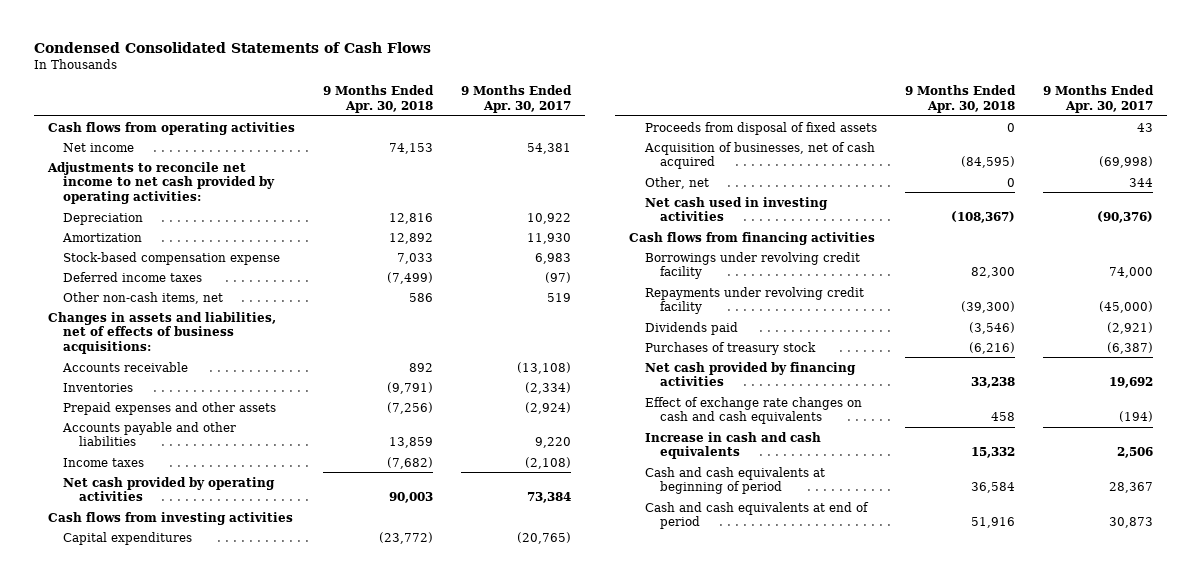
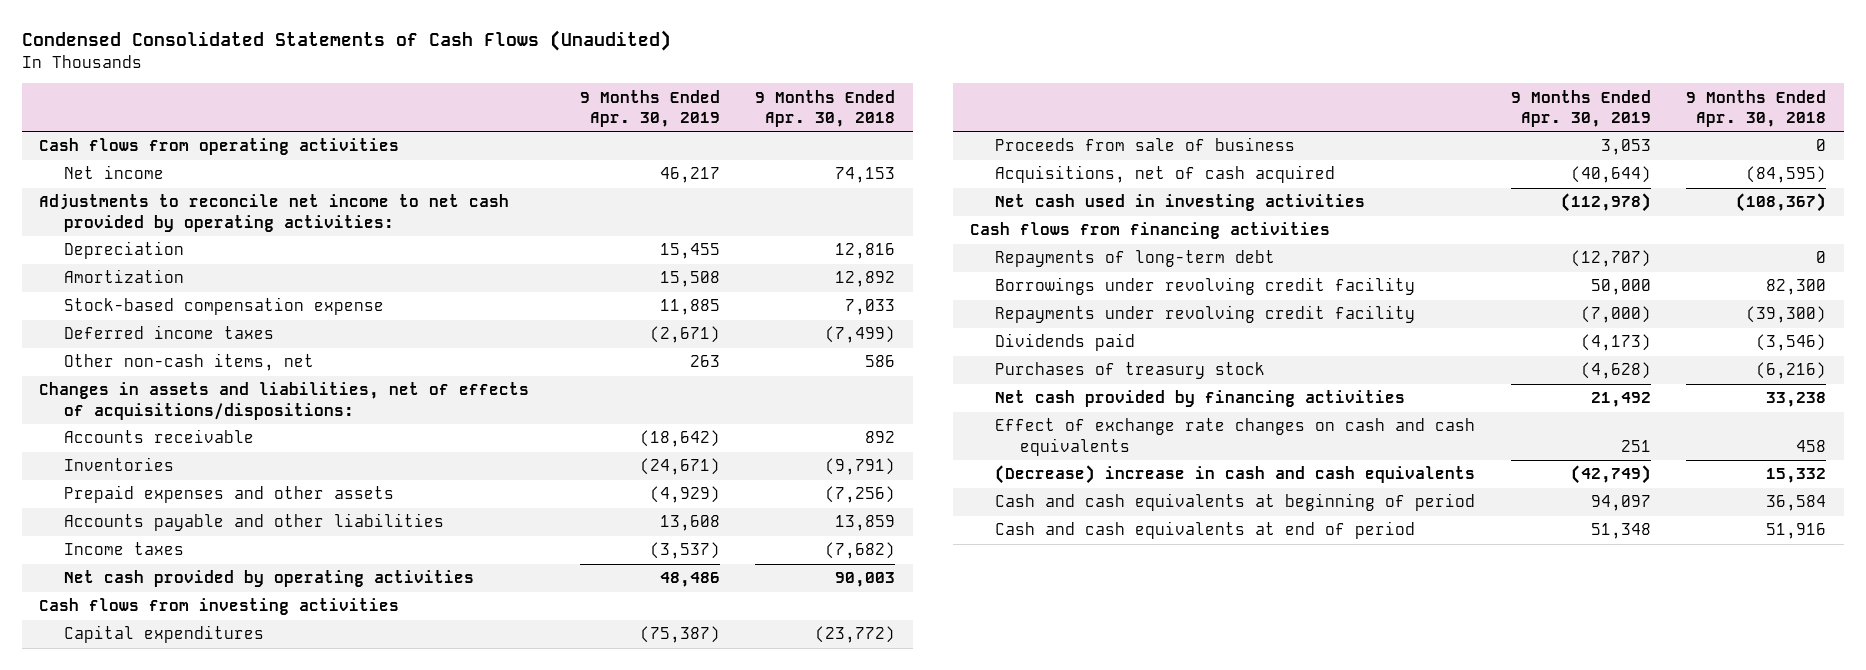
- Condensed Consolidated Statements of Cash Flows
+ Condensed Consolidated Statements of Cash Flows (Unaudited)
- | 9 Months Ended Apr. 30, 2018 | 9 Months Ended Apr. 30, 2017
+ | 9 Months Ended Apr. 30, 2019 | 9 Months Ended Apr. 30, 2018
- Changes in assets and liabilities, net of effects of business acquisitions:
+ Changes in assets and liabilities, net of effects of acquisitions/dispositions:
- Proceeds from disposal of fixed assets | 0 | 43
- Acquisition of businesses, net of cash acquired | (84,595) | (69,998)
- Other, net | 0 | 344
+ Proceeds from sale of business | 3,053 | 0
+ Acquisitions, net of cash acquired | (40,644) | (84,595)
+ Repayments of long-term debt | (12,707) | 0
- Increase in cash and cash equivalents | 15,332 | 2,506
+ (Decrease) increase in cash and cash equivalents | (42,749) | 15,332

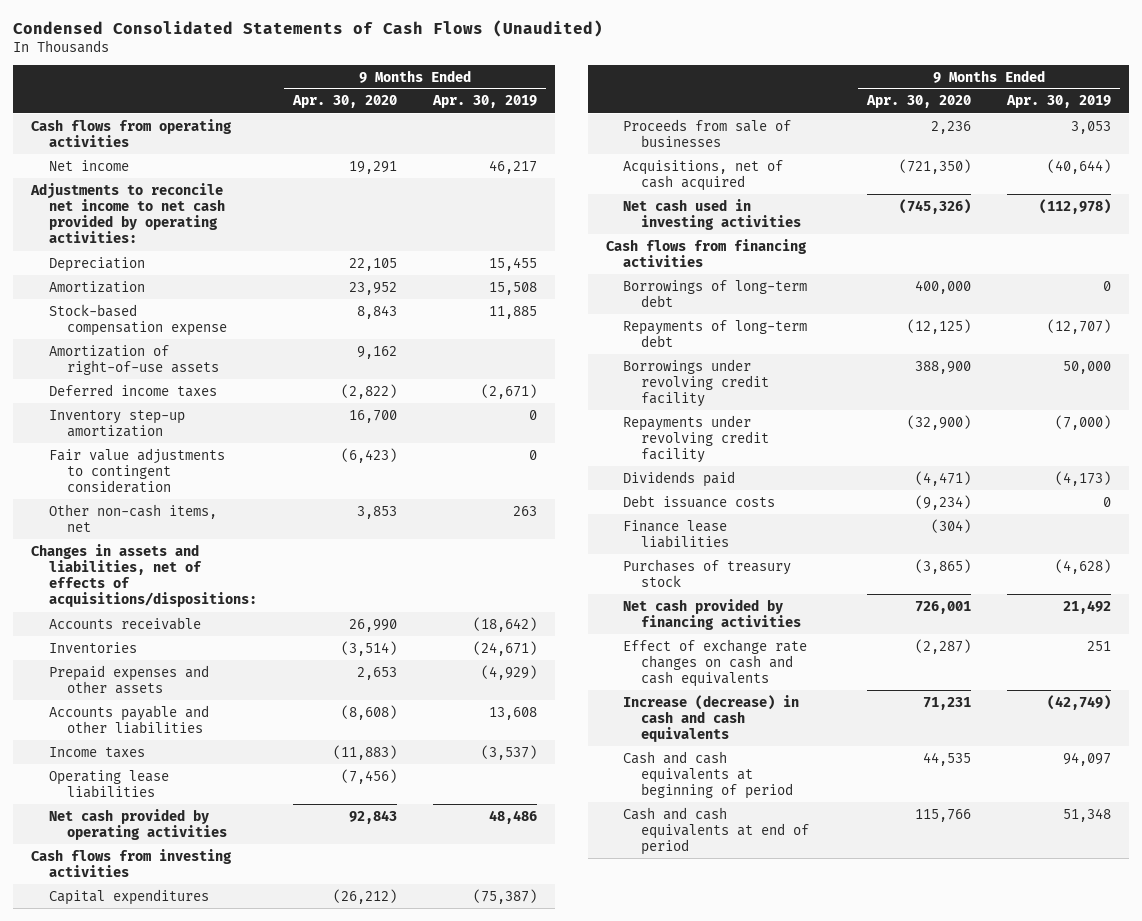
- | 9 Months Ended Apr. 30, 2019 | 9 Months Ended Apr. 30, 2018
+ | 9 Months Ended Apr. 30, 2020 | 9 Months Ended Apr. 30, 2019
+ Amortization of right-of-use assets | 9,162 |
+ Inventory step-up amortization | 16,700 | 0
+ Fair value adjustments to contingent consideration | (6,423) | 0
+ Operating lease liabilities | (7,456) |
- Proceeds from sale of business | 3,053 | 0
+ Proceeds from sale of businesses | 2,236 | 3,053
+ Borrowings of long-term debt | 400,000 | 0
+ Debt issuance costs | (9,234) | 0
+ Finance lease liabilities | (304) |
- (Decrease) increase in cash and cash equivalents | (42,749) | 15,332
+ Increase (decrease) in cash and cash equivalents | 71,231 | (42,749)

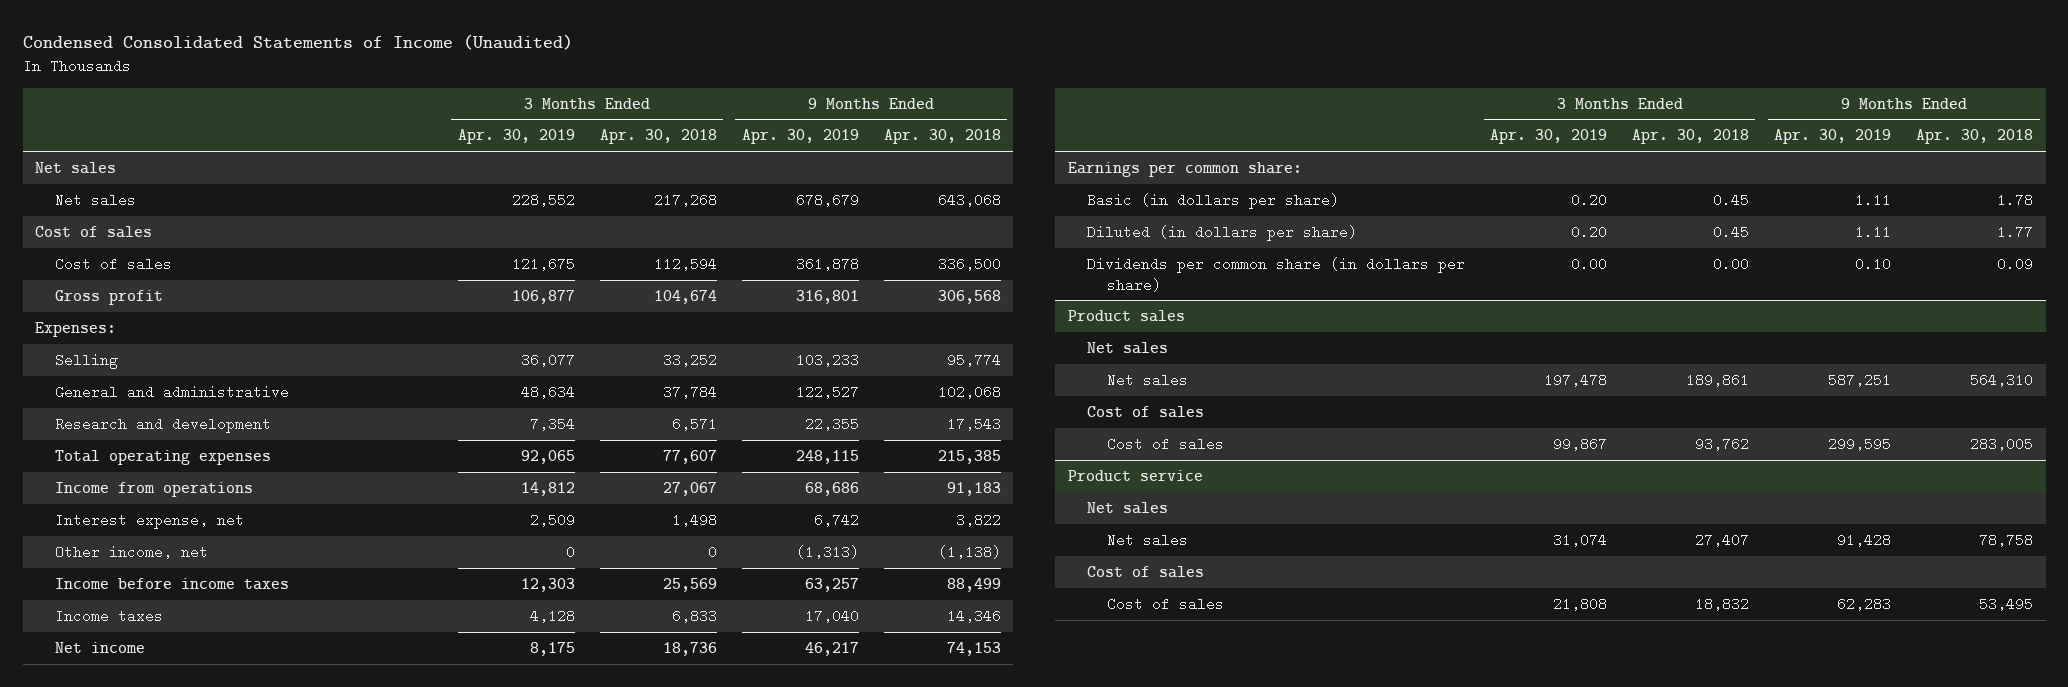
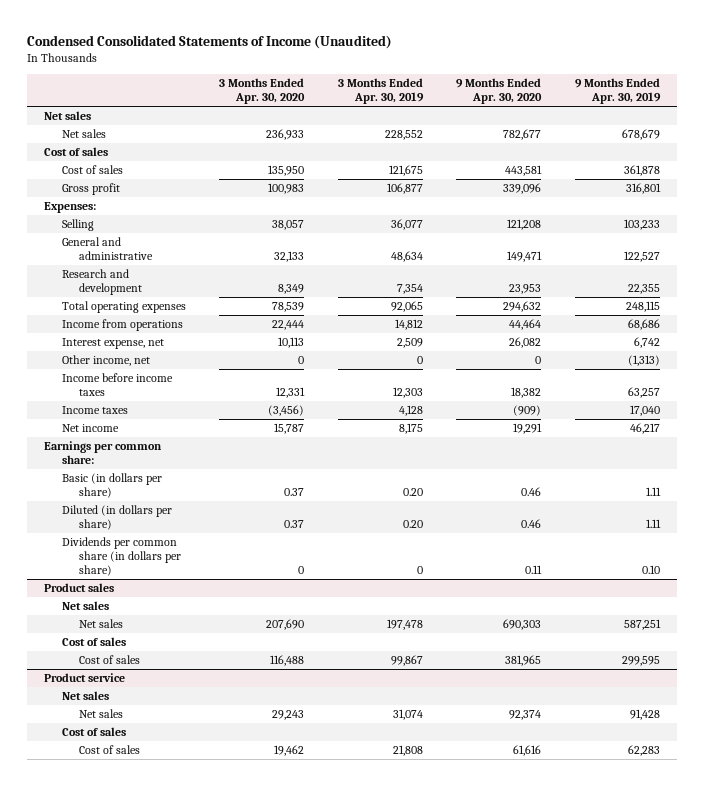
- | 3 Months Ended Apr. 30, 2019 | 3 Months Ended Apr. 30, 2018 | 9 Months Ended Apr. 30, 2019 | 9 Months Ended Apr. 30, 2018
+ | 3 Months Ended Apr. 30, 2020 | 3 Months Ended Apr. 30, 2019 | 9 Months Ended Apr. 30, 2020 | 9 Months Ended Apr. 30, 2019
- Dividends per common share (in dollars per share) | 0.00 | 0.00 | 0.10 | 0.09
+ Dividends per common share (in dollars per share) | 0 | 0 | 0.11 | 0.10

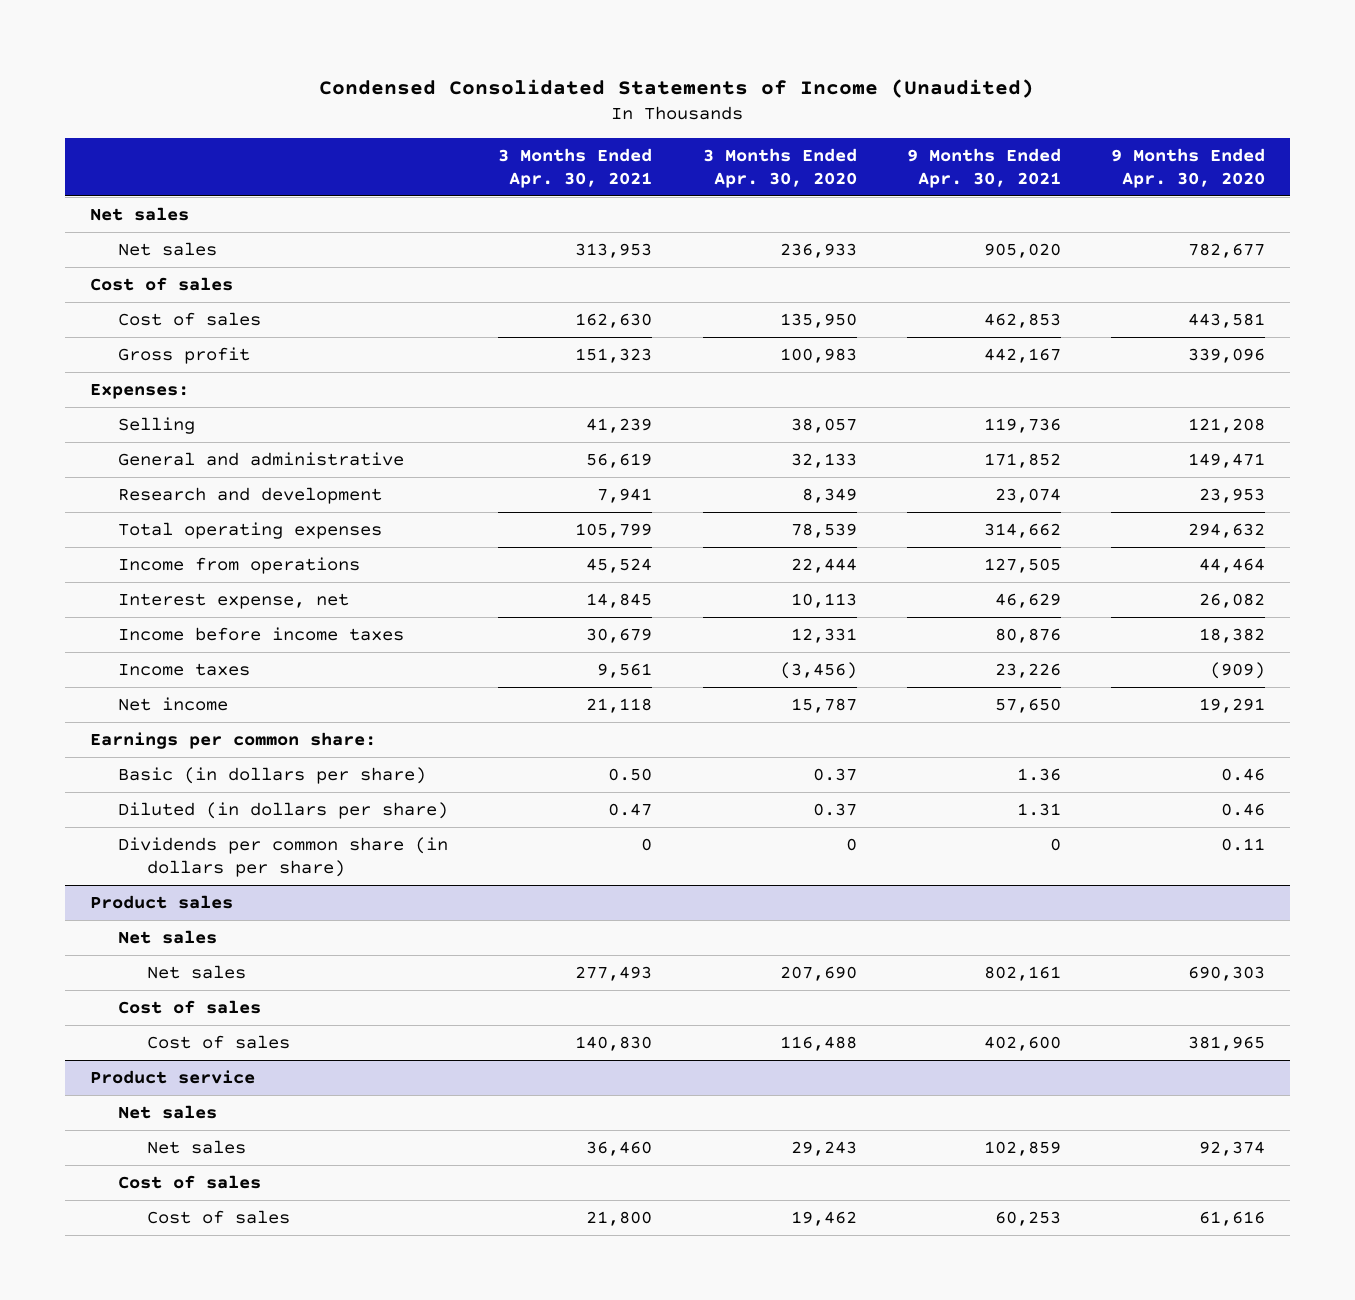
- | 3 Months Ended Apr. 30, 2020 | 3 Months Ended Apr. 30, 2019 | 9 Months Ended Apr. 30, 2020 | 9 Months Ended Apr. 30, 2019
+ | 3 Months Ended Apr. 30, 2021 | 3 Months Ended Apr. 30, 2020 | 9 Months Ended Apr. 30, 2021 | 9 Months Ended Apr. 30, 2020
- Other income, net | 0 | 0 | 0 | (1,313)

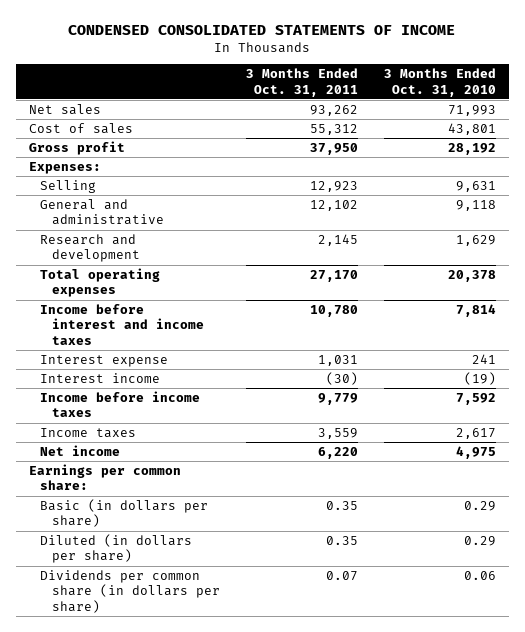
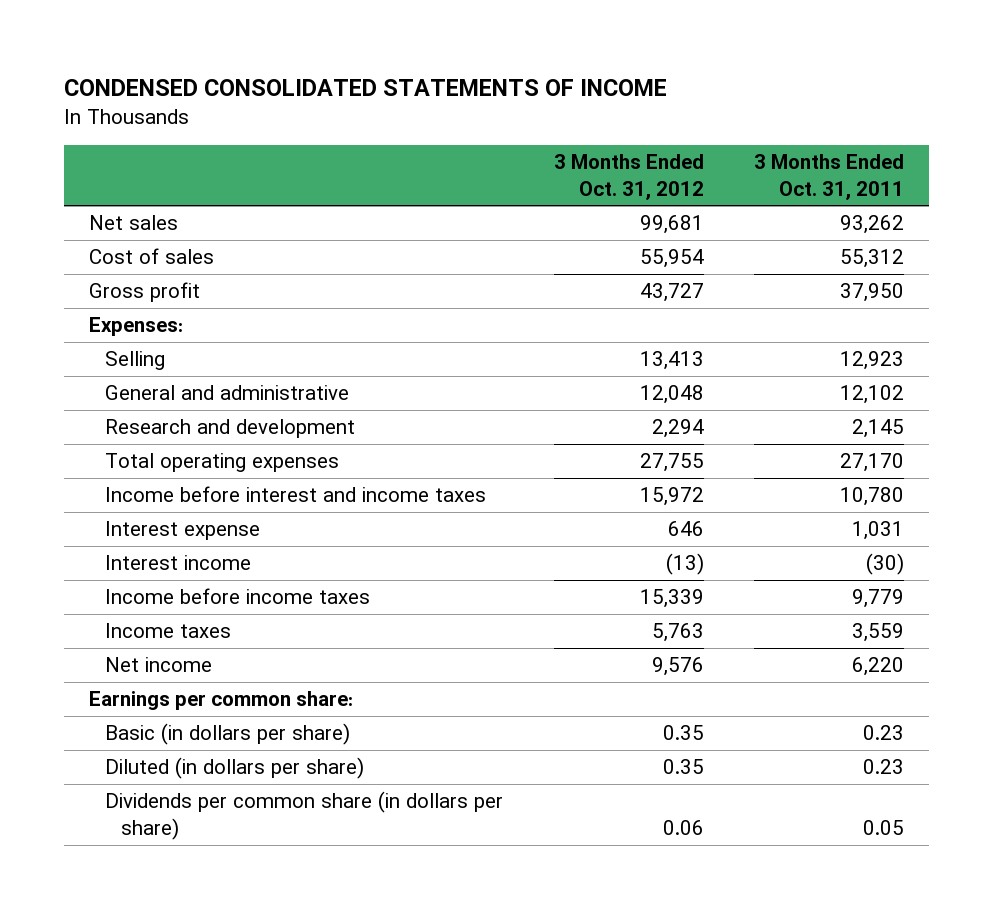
- | 3 Months Ended Oct. 31, 2011 | 3 Months Ended Oct. 31, 2010
+ | 3 Months Ended Oct. 31, 2012 | 3 Months Ended Oct. 31, 2011
- Basic (in dollars per share) | 0.35 | 0.29
- Diluted (in dollars per share) | 0.35 | 0.29
- Dividends per common share (in dollars per share) | 0.07 | 0.06
+ Basic (in dollars per share) | 0.35 | 0.23
+ Diluted (in dollars per share) | 0.35 | 0.23
+ Dividends per common share (in dollars per share) | 0.06 | 0.05

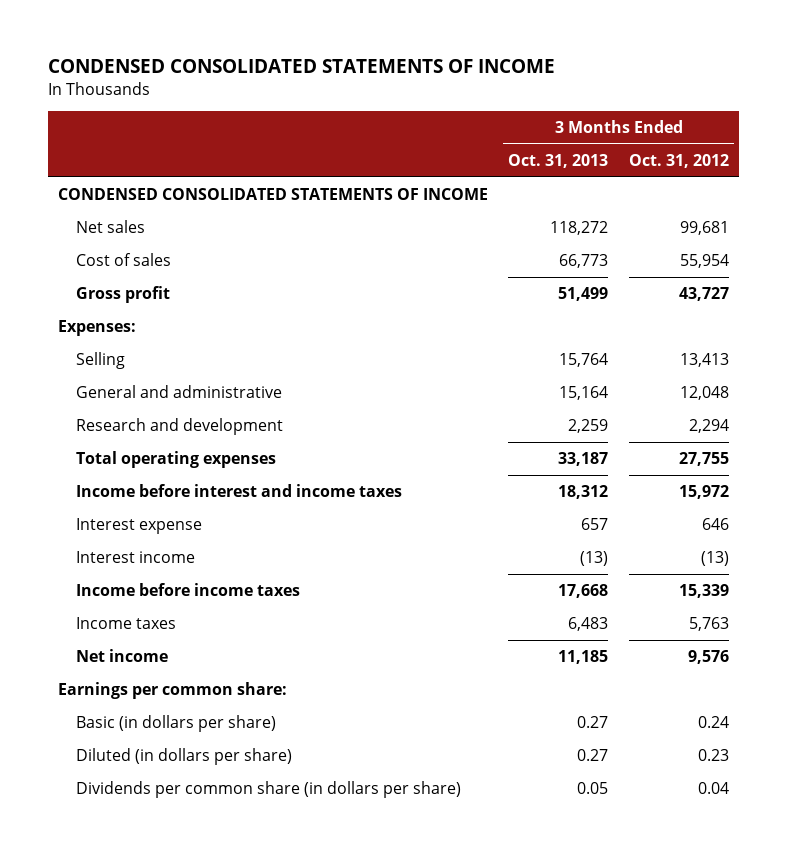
- | 3 Months Ended Oct. 31, 2012 | 3 Months Ended Oct. 31, 2011
+ | 3 Months Ended Oct. 31, 2013 | 3 Months Ended Oct. 31, 2012
+ CONDENSED CONSOLIDATED STATEMENTS OF INCOME
- Basic (in dollars per share) | 0.35 | 0.23
- Diluted (in dollars per share) | 0.35 | 0.23
- Dividends per common share (in dollars per share) | 0.06 | 0.05
+ Basic (in dollars per share) | 0.27 | 0.24
+ Diluted (in dollars per share) | 0.27 | 0.23
+ Dividends per common share (in dollars per share) | 0.05 | 0.04

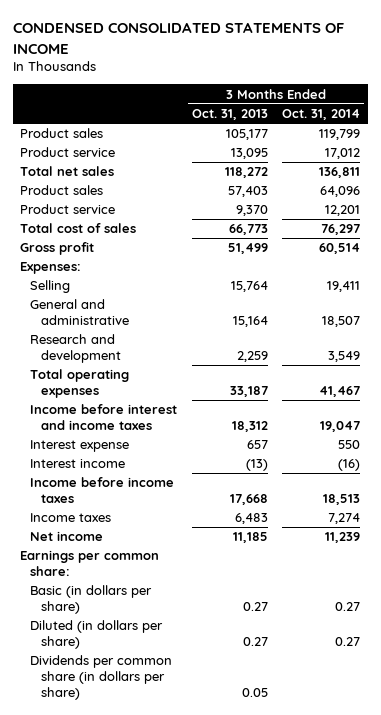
- | 3 Months Ended Oct. 31, 2013 | 3 Months Ended Oct. 31, 2012
+ | 3 Months Ended Oct. 31, 2013 | 3 Months Ended Oct. 31, 2014
- CONDENSED CONSOLIDATED STATEMENTS OF INCOME
- Net sales | 118,272 | 99,681
- Cost of sales | 66,773 | 55,954
+ Product sales | 105,177 | 119,799
+ Product service | 13,095 | 17,012
+ Total net sales | 118,272 | 136,811
+ Product sales | 57,403 | 64,096
+ Product service | 9,370 | 12,201
+ Total cost of sales | 66,773 | 76,297

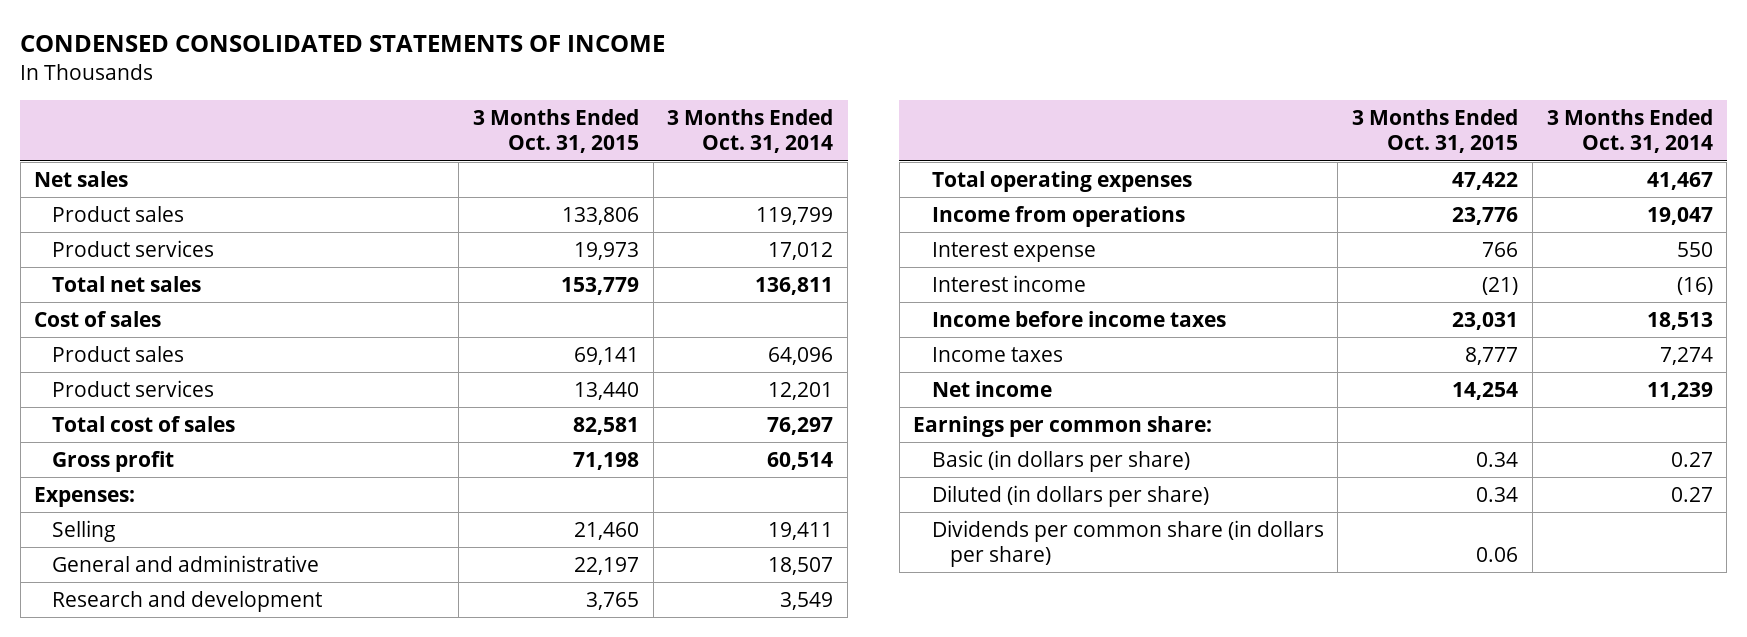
- | 3 Months Ended Oct. 31, 2013 | 3 Months Ended Oct. 31, 2014
+ | 3 Months Ended Oct. 31, 2015 | 3 Months Ended Oct. 31, 2014
+ Net sales
- Product service | 13,095 | 17,012
+ Product services | 19,973 | 17,012
+ Cost of sales
- Product service | 9,370 | 12,201
+ Product services | 13,440 | 12,201
- Income before interest and income taxes | 18,312 | 19,047
+ Income from operations | 23,776 | 19,047

